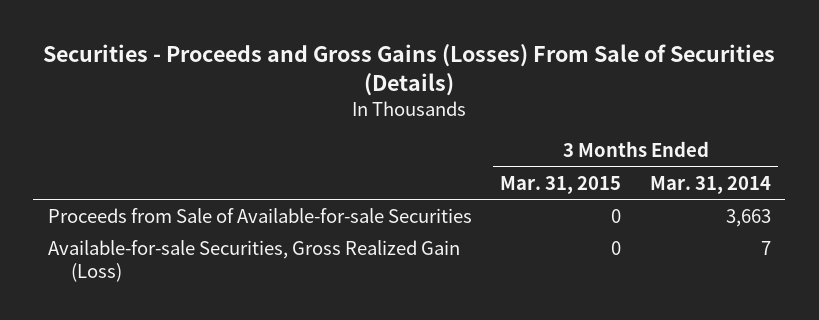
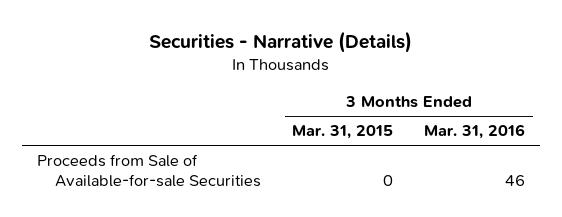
- Securities - Proceeds and Gross Gains (Losses) From Sale of Securities (Details)
+ Securities - Narrative (Details)
- | 3 Months Ended Mar. 31, 2015 | 3 Months Ended Mar. 31, 2014
+ | 3 Months Ended Mar. 31, 2015 | 3 Months Ended Mar. 31, 2016
- Available-for-sale Securities, Gross Realized Gain (Loss) | 0 | 7

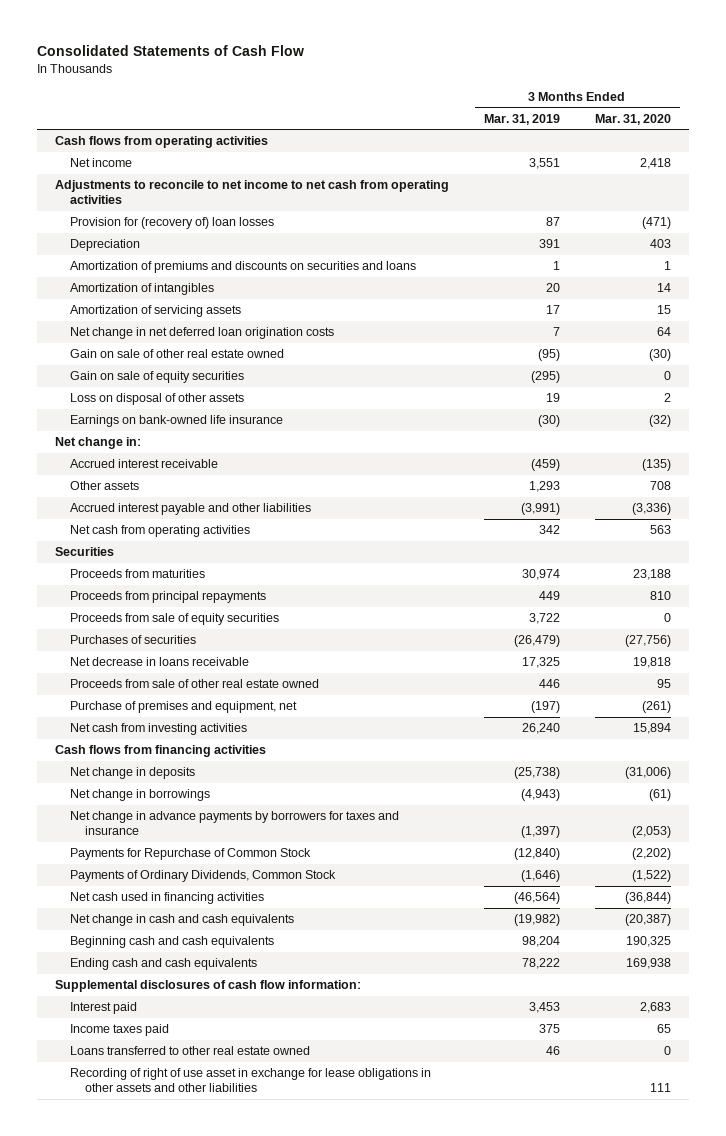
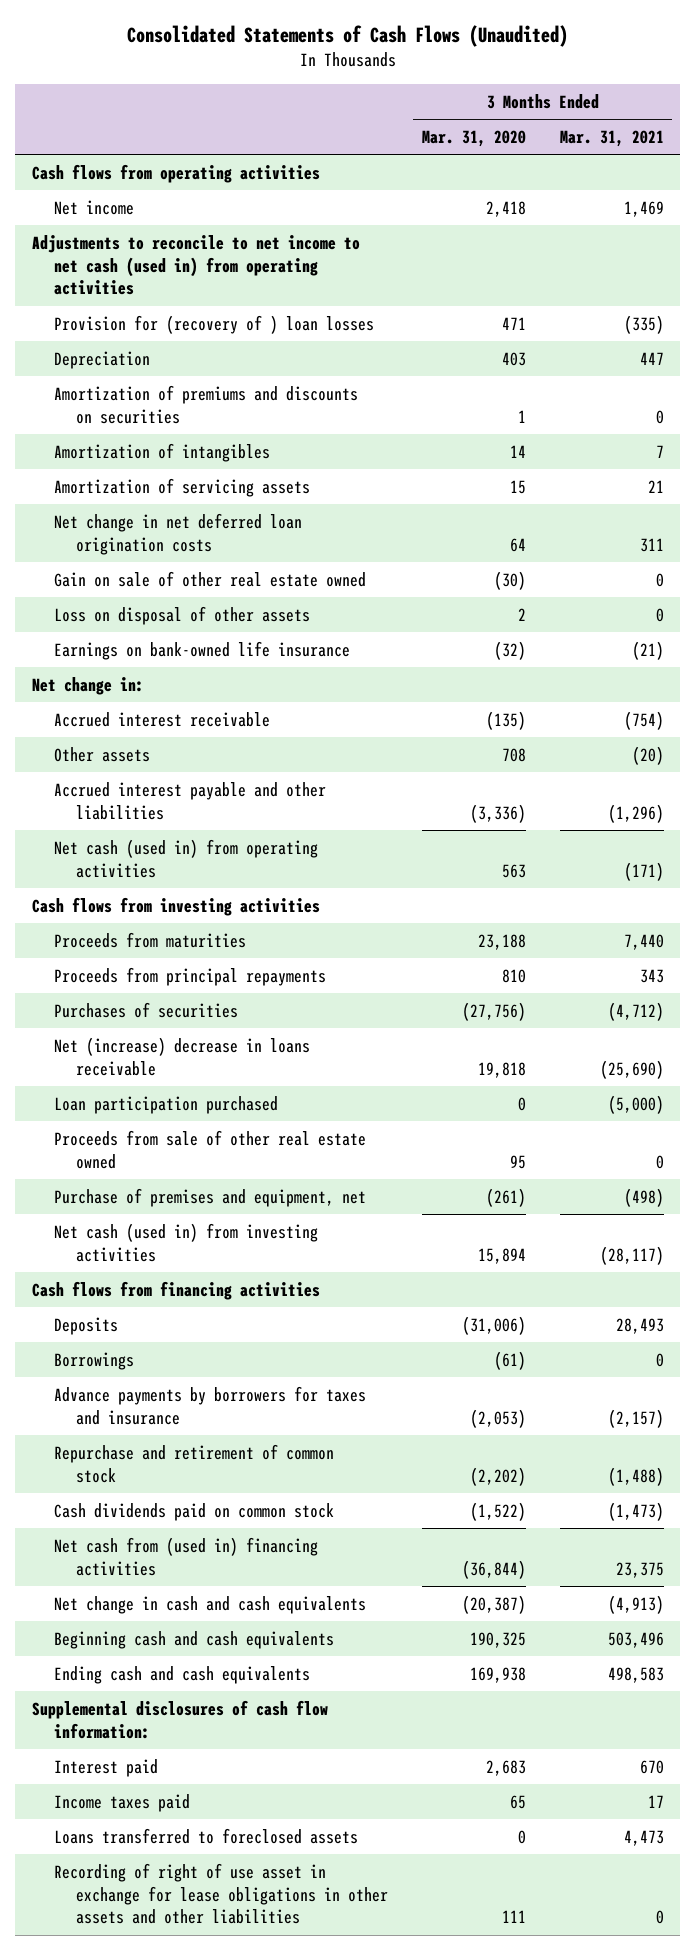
- Consolidated Statements of Cash Flow
+ Consolidated Statements of Cash Flows (Unaudited)
- | 3 Months Ended Mar. 31, 2019 | 3 Months Ended Mar. 31, 2020
+ | 3 Months Ended Mar. 31, 2020 | 3 Months Ended Mar. 31, 2021
- Adjustments to reconcile to net income to net cash from operating activities
- Provision for (recovery of) loan losses | 87 | (471)
+ Adjustments to reconcile to net income to net cash (used in) from operating activities
+ Provision for (recovery of ) loan losses | 471 | (335)
- Amortization of premiums and discounts on securities and loans | 1 | 1
+ Amortization of premiums and discounts on securities | 1 | 0
- Gain on sale of equity securities | (295) | 0
- Net cash from operating activities | 342 | 563
- Securities
+ Net cash (used in) from operating activities | 563 | (171)
+ Cash flows from investing activities
- Proceeds from sale of equity securities | 3,722 | 0
- Net decrease in loans receivable | 17,325 | 19,818
+ Net (increase) decrease in loans receivable | 19,818 | (25,690)
+ Loan participation purchased | 0 | (5,000)
- Net cash from investing activities | 26,240 | 15,894
+ Net cash (used in) from investing activities | 15,894 | (28,117)
- Net change in deposits | (25,738) | (31,006)
- Net change in borrowings | (4,943) | (61)
- Net change in advance payments by borrowers for taxes and insurance | (1,397) | (2,053)
- Payments for Repurchase of Common Stock | (12,840) | (2,202)
- Payments of Ordinary Dividends, Common Stock | (1,646) | (1,522)
- Net cash used in financing activities | (46,564) | (36,844)
+ Deposits | (31,006) | 28,493
+ Borrowings | (61) | 0
+ Advance payments by borrowers for taxes and insurance | (2,053) | (2,157)
+ Repurchase and retirement of common stock | (2,202) | (1,488)
+ Cash dividends paid on common stock | (1,522) | (1,473)
+ Net cash from (used in) financing activities | (36,844) | 23,375
- Loans transferred to other real estate owned | 46 | 0
+ Loans transferred to foreclosed assets | 0 | 4,473

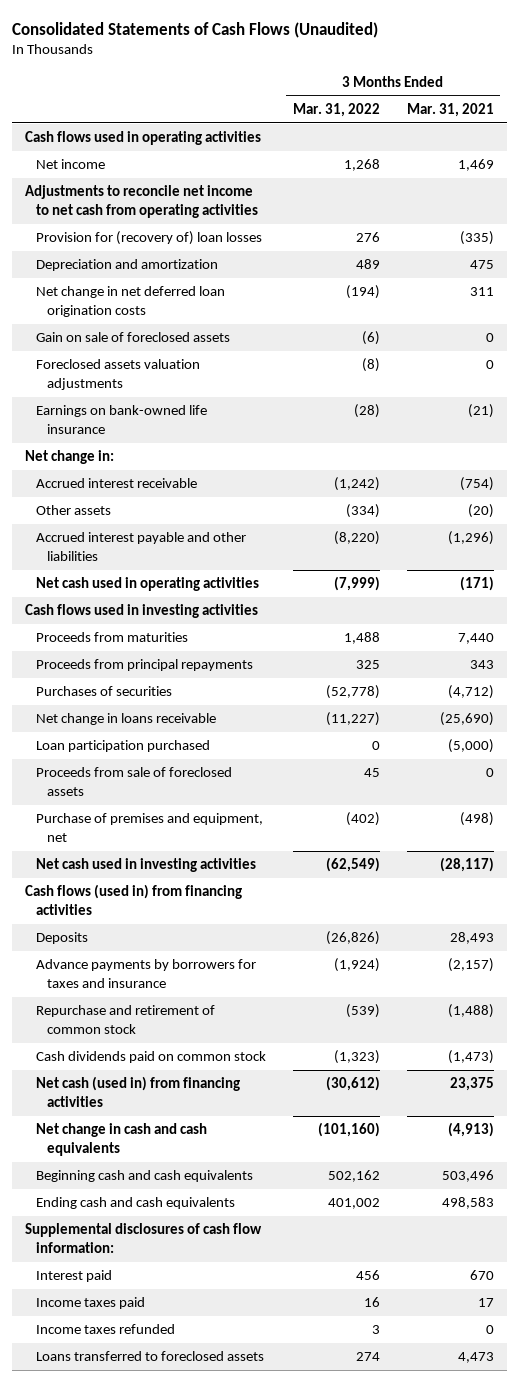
- | 3 Months Ended Mar. 31, 2020 | 3 Months Ended Mar. 31, 2021
+ | 3 Months Ended Mar. 31, 2022 | 3 Months Ended Mar. 31, 2021
- Cash flows from operating activities
+ Cash flows used in operating activities
- Adjustments to reconcile to net income to net cash (used in) from operating activities
- Provision for (recovery of ) loan losses | 471 | (335)
- Depreciation | 403 | 447
- Amortization of premiums and discounts on securities | 1 | 0
- Amortization of intangibles | 14 | 7
- Amortization of servicing assets | 15 | 21
+ Adjustments to reconcile net income to net cash from operating activities
+ Provision for (recovery of) loan losses | 276 | (335)
+ Depreciation and amortization | 489 | 475
- Gain on sale of other real estate owned | (30) | 0
- Loss on disposal of other assets | 2 | 0
+ Gain on sale of foreclosed assets | (6) | 0
+ Foreclosed assets valuation adjustments | (8) | 0
- Net cash (used in) from operating activities | 563 | (171)
- Cash flows from investing activities
+ Net cash used in operating activities | (7,999) | (171)
+ Cash flows used in investing activities
- Net (increase) decrease in loans receivable | 19,818 | (25,690)
+ Net change in loans receivable | (11,227) | (25,690)
- Proceeds from sale of other real estate owned | 95 | 0
+ Proceeds from sale of foreclosed assets | 45 | 0
- Net cash (used in) from investing activities | 15,894 | (28,117)
- Cash flows from financing activities
+ Net cash used in investing activities | (62,549) | (28,117)
+ Cash flows (used in) from financing activities
- Borrowings | (61) | 0
- Net cash from (used in) financing activities | (36,844) | 23,375
+ Net cash (used in) from financing activities | (30,612) | 23,375
+ Income taxes refunded | 3 | 0
- Recording of right of use asset in exchange for lease obligations in other assets and other liabilities | 111 | 0

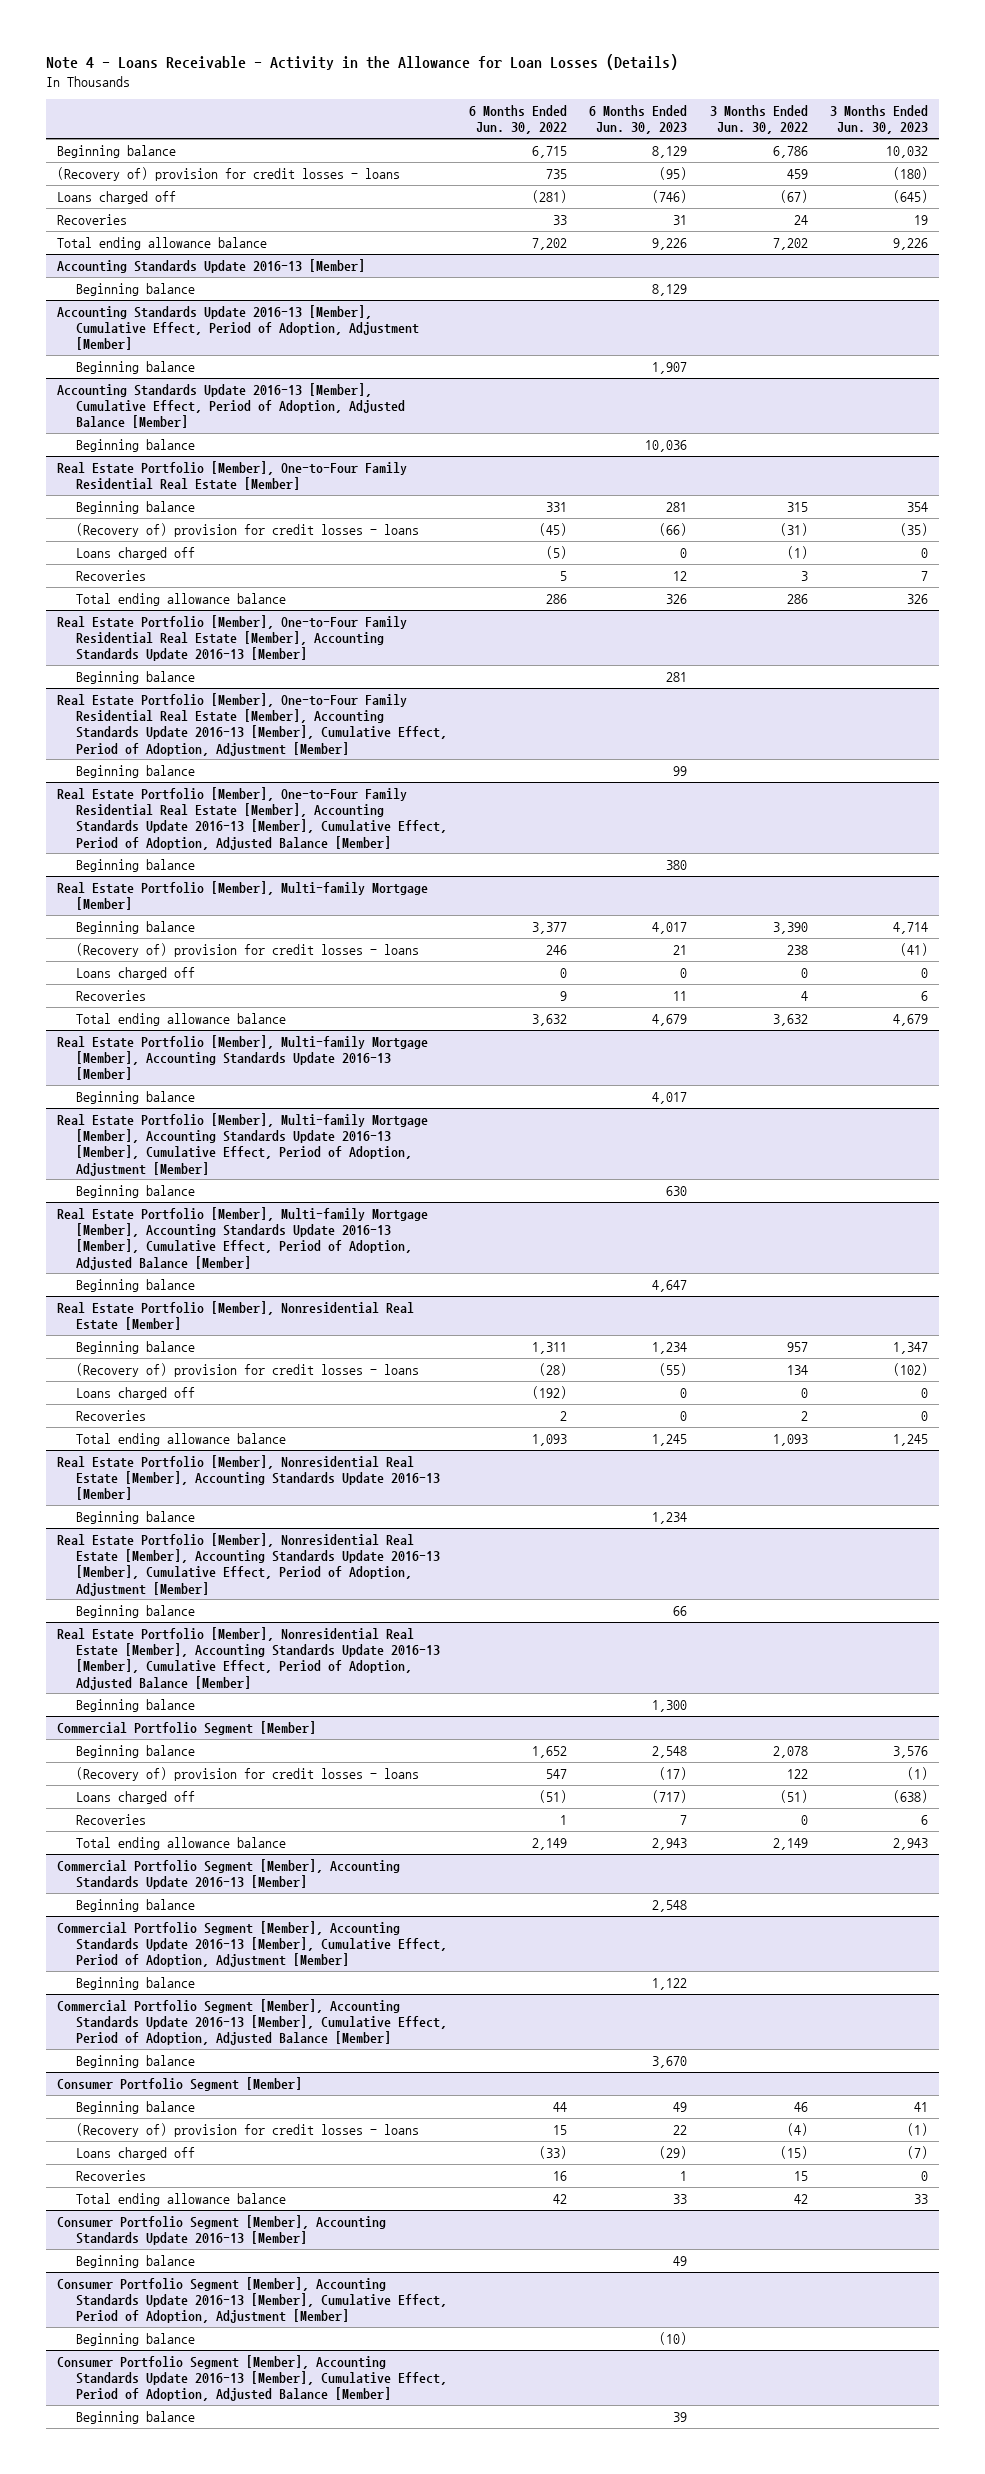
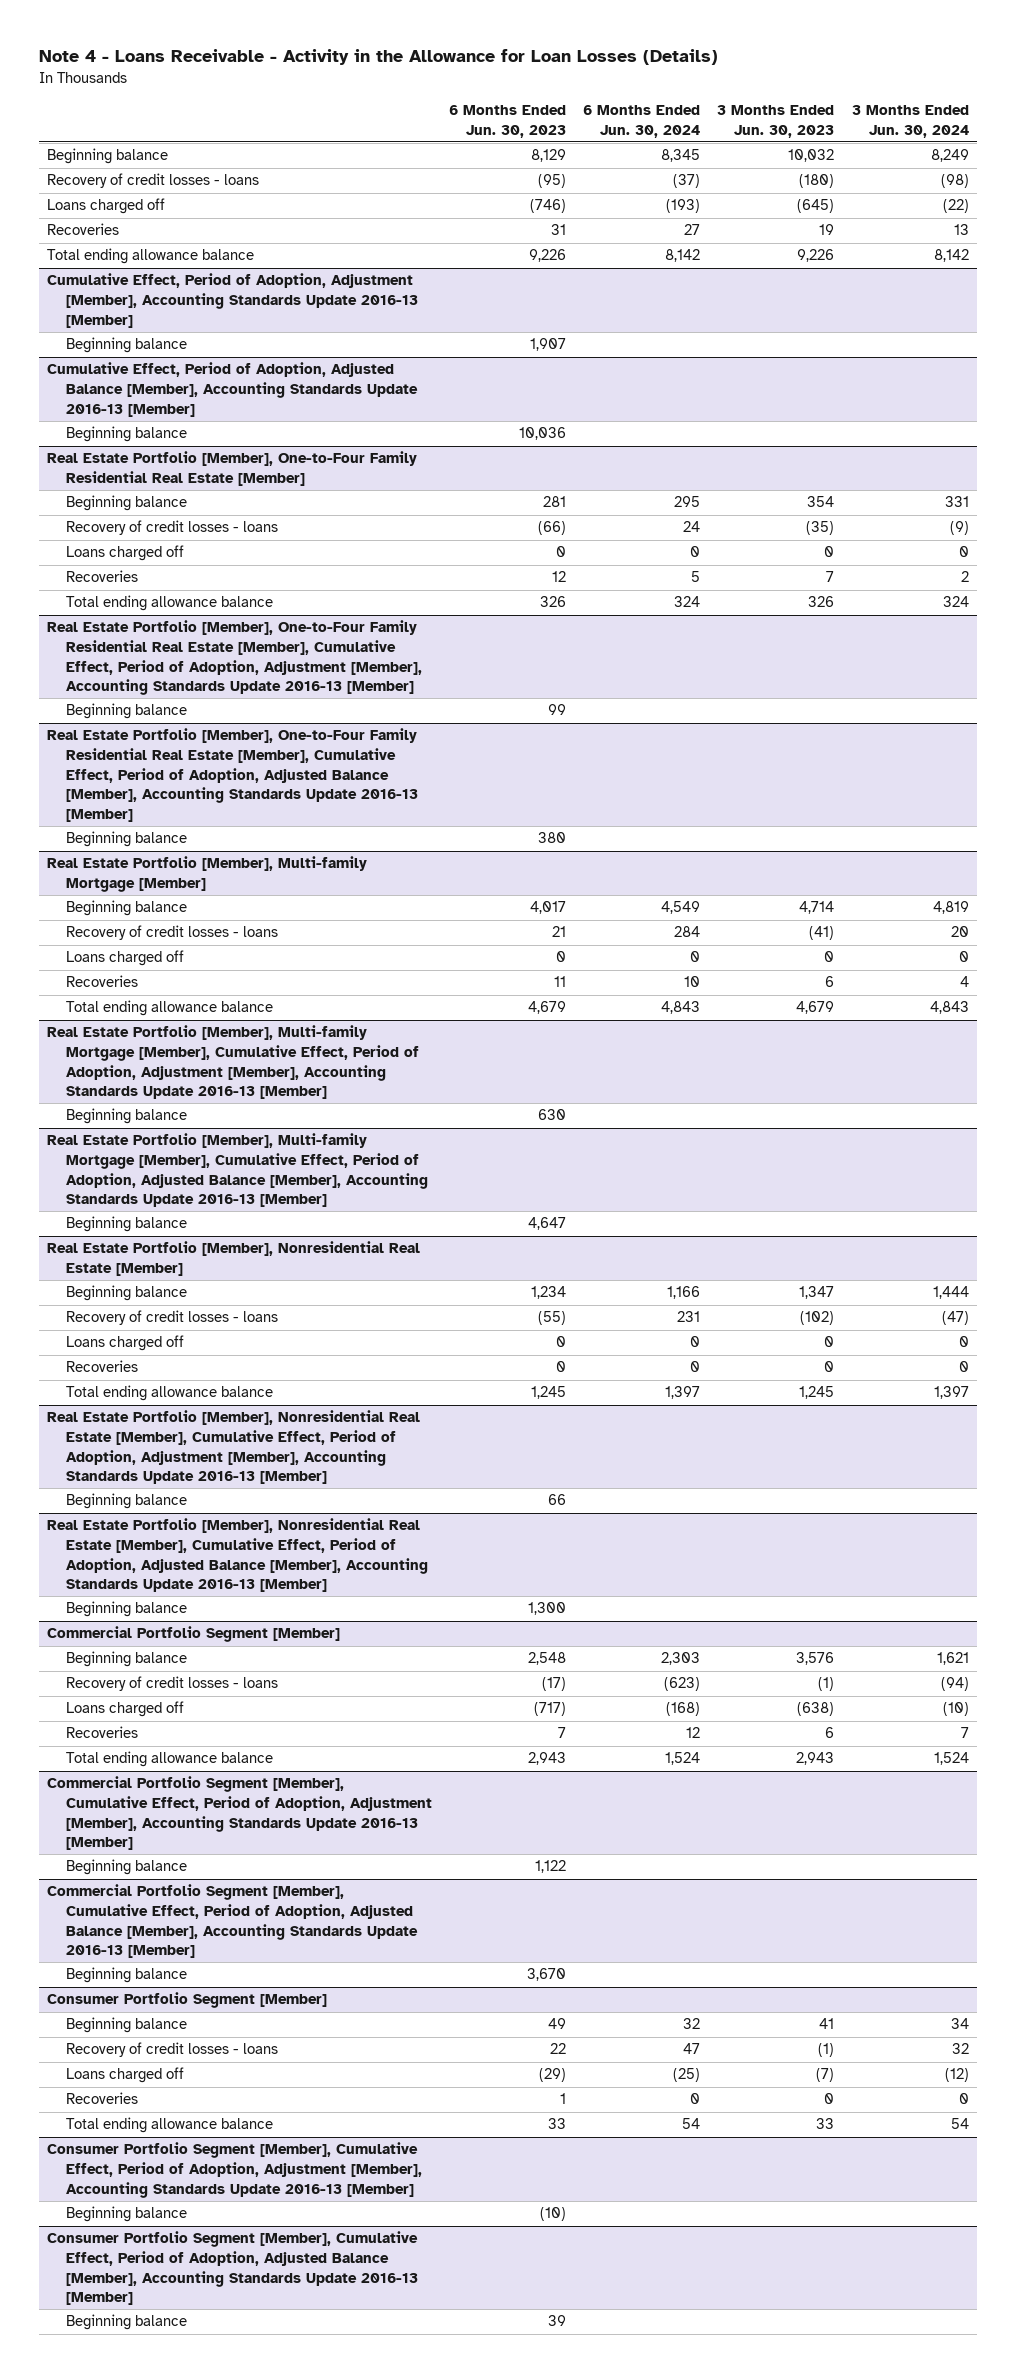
- | 6 Months Ended Jun. 30, 2022 | 6 Months Ended Jun. 30, 2023 | 3 Months Ended Jun. 30, 2022 | 3 Months Ended Jun. 30, 2023
+ | 6 Months Ended Jun. 30, 2023 | 6 Months Ended Jun. 30, 2024 | 3 Months Ended Jun. 30, 2023 | 3 Months Ended Jun. 30, 2024
- (Recovery of) provision for credit losses - loans | 735 | (95) | 459 | (180)
+ Recovery of credit losses - loans | (95) | (37) | (180) | (98)
- Accounting Standards Update 2016-13 [Member]
- Beginning balance | | 8,129 | |
- Accounting Standards Update 2016-13 [Member], Cumulative Effect, Period of Adoption, Adjustment [Member]
+ Cumulative Effect, Period of Adoption, Adjustment [Member], Accounting Standards Update 2016-13 [Member]
- Accounting Standards Update 2016-13 [Member], Cumulative Effect, Period of Adoption, Adjusted Balance [Member]
+ Cumulative Effect, Period of Adoption, Adjusted Balance [Member], Accounting Standards Update 2016-13 [Member]
@ Real Estate Portfolio [Member], One-to-Four Family Residential Real Estate [Member]
- (Recovery of) provision for credit losses - loans | (45) | (66) | (31) | (35)
+ Recovery of credit losses - loans | (66) | 24 | (35) | (9)
- Real Estate Portfolio [Member], One-to-Four Family Residential Real Estate [Member], Accounting Standards Update 2016-13 [Member]
- Beginning balance | | 281 | |
- Real Estate Portfolio [Member], One-to-Four Family Residential Real Estate [Member], Accounting Standards Update 2016-13 [Member], Cumulative Effect, Period of Adoption, Adjustment [Member]
+ Real Estate Portfolio [Member], One-to-Four Family Residential Real Estate [Member], Cumulative Effect, Period of Adoption, Adjustment [Member], Accounting Standards Update 2016-13 [Member]
- Real Estate Portfolio [Member], One-to-Four Family Residential Real Estate [Member], Accounting Standards Update 2016-13 [Member], Cumulative Effect, Period of Adoption, Adjusted Balance [Member]
+ Real Estate Portfolio [Member], One-to-Four Family Residential Real Estate [Member], Cumulative Effect, Period of Adoption, Adjusted Balance [Member], Accounting Standards Update 2016-13 [Member]
@ Real Estate Portfolio [Member], Multi-family Mortgage [Member]
- (Recovery of) provision for credit losses - loans | 246 | 21 | 238 | (41)
+ Recovery of credit losses - loans | 21 | 284 | (41) | 20
- Real Estate Portfolio [Member], Multi-family Mortgage [Member], Accounting Standards Update 2016-13 [Member]
- Beginning balance | | 4,017 | |
- Real Estate Portfolio [Member], Multi-family Mortgage [Member], Accounting Standards Update 2016-13 [Member], Cumulative Effect, Period of Adoption, Adjustment [Member]
+ Real Estate Portfolio [Member], Multi-family Mortgage [Member], Cumulative Effect, Period of Adoption, Adjustment [Member], Accounting Standards Update 2016-13 [Member]
- Real Estate Portfolio [Member], Multi-family Mortgage [Member], Accounting Standards Update 2016-13 [Member], Cumulative Effect, Period of Adoption, Adjusted Balance [Member]
+ Real Estate Portfolio [Member], Multi-family Mortgage [Member], Cumulative Effect, Period of Adoption, Adjusted Balance [Member], Accounting Standards Update 2016-13 [Member]
@ Real Estate Portfolio [Member], Nonresidential Real Estate [Member]
- (Recovery of) provision for credit losses - loans | (28) | (55) | 134 | (102)
+ Recovery of credit losses - loans | (55) | 231 | (102) | (47)
- Real Estate Portfolio [Member], Nonresidential Real Estate [Member], Accounting Standards Update 2016-13 [Member]
- Beginning balance | | 1,234 | |
- Real Estate Portfolio [Member], Nonresidential Real Estate [Member], Accounting Standards Update 2016-13 [Member], Cumulative Effect, Period of Adoption, Adjustment [Member]
+ Real Estate Portfolio [Member], Nonresidential Real Estate [Member], Cumulative Effect, Period of Adoption, Adjustment [Member], Accounting Standards Update 2016-13 [Member]
- Real Estate Portfolio [Member], Nonresidential Real Estate [Member], Accounting Standards Update 2016-13 [Member], Cumulative Effect, Period of Adoption, Adjusted Balance [Member]
+ Real Estate Portfolio [Member], Nonresidential Real Estate [Member], Cumulative Effect, Period of Adoption, Adjusted Balance [Member], Accounting Standards Update 2016-13 [Member]
@ Commercial Portfolio Segment [Member]
- (Recovery of) provision for credit losses - loans | 547 | (17) | 122 | (1)
+ Recovery of credit losses - loans | (17) | (623) | (1) | (94)
- Commercial Portfolio Segment [Member], Accounting Standards Update 2016-13 [Member]
- Beginning balance | | 2,548 | |
- Commercial Portfolio Segment [Member], Accounting Standards Update 2016-13 [Member], Cumulative Effect, Period of Adoption, Adjustment [Member]
+ Commercial Portfolio Segment [Member], Cumulative Effect, Period of Adoption, Adjustment [Member], Accounting Standards Update 2016-13 [Member]
- Commercial Portfolio Segment [Member], Accounting Standards Update 2016-13 [Member], Cumulative Effect, Period of Adoption, Adjusted Balance [Member]
+ Commercial Portfolio Segment [Member], Cumulative Effect, Period of Adoption, Adjusted Balance [Member], Accounting Standards Update 2016-13 [Member]
@ Consumer Portfolio Segment [Member]
- (Recovery of) provision for credit losses - loans | 15 | 22 | (4) | (1)
+ Recovery of credit losses - loans | 22 | 47 | (1) | 32
- Consumer Portfolio Segment [Member], Accounting Standards Update 2016-13 [Member]
- Beginning balance | | 49 | |
- Consumer Portfolio Segment [Member], Accounting Standards Update 2016-13 [Member], Cumulative Effect, Period of Adoption, Adjustment [Member]
+ Consumer Portfolio Segment [Member], Cumulative Effect, Period of Adoption, Adjustment [Member], Accounting Standards Update 2016-13 [Member]
- Consumer Portfolio Segment [Member], Accounting Standards Update 2016-13 [Member], Cumulative Effect, Period of Adoption, Adjusted Balance [Member]
+ Consumer Portfolio Segment [Member], Cumulative Effect, Period of Adoption, Adjusted Balance [Member], Accounting Standards Update 2016-13 [Member]

